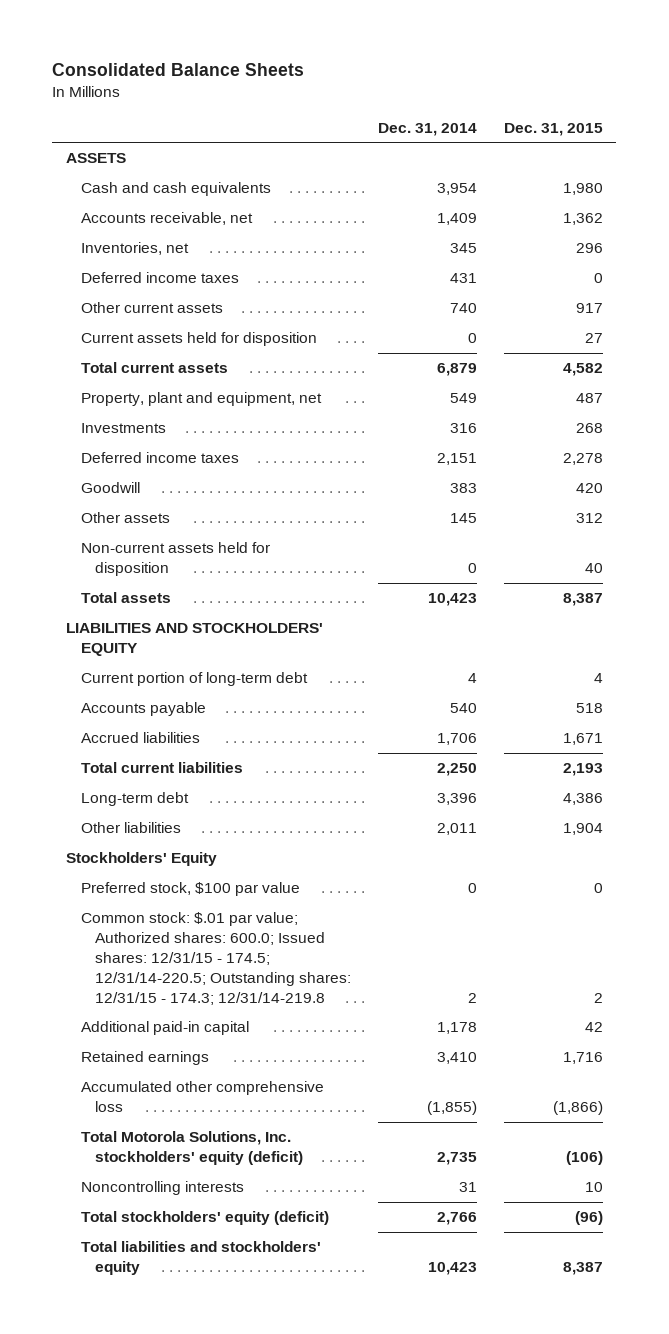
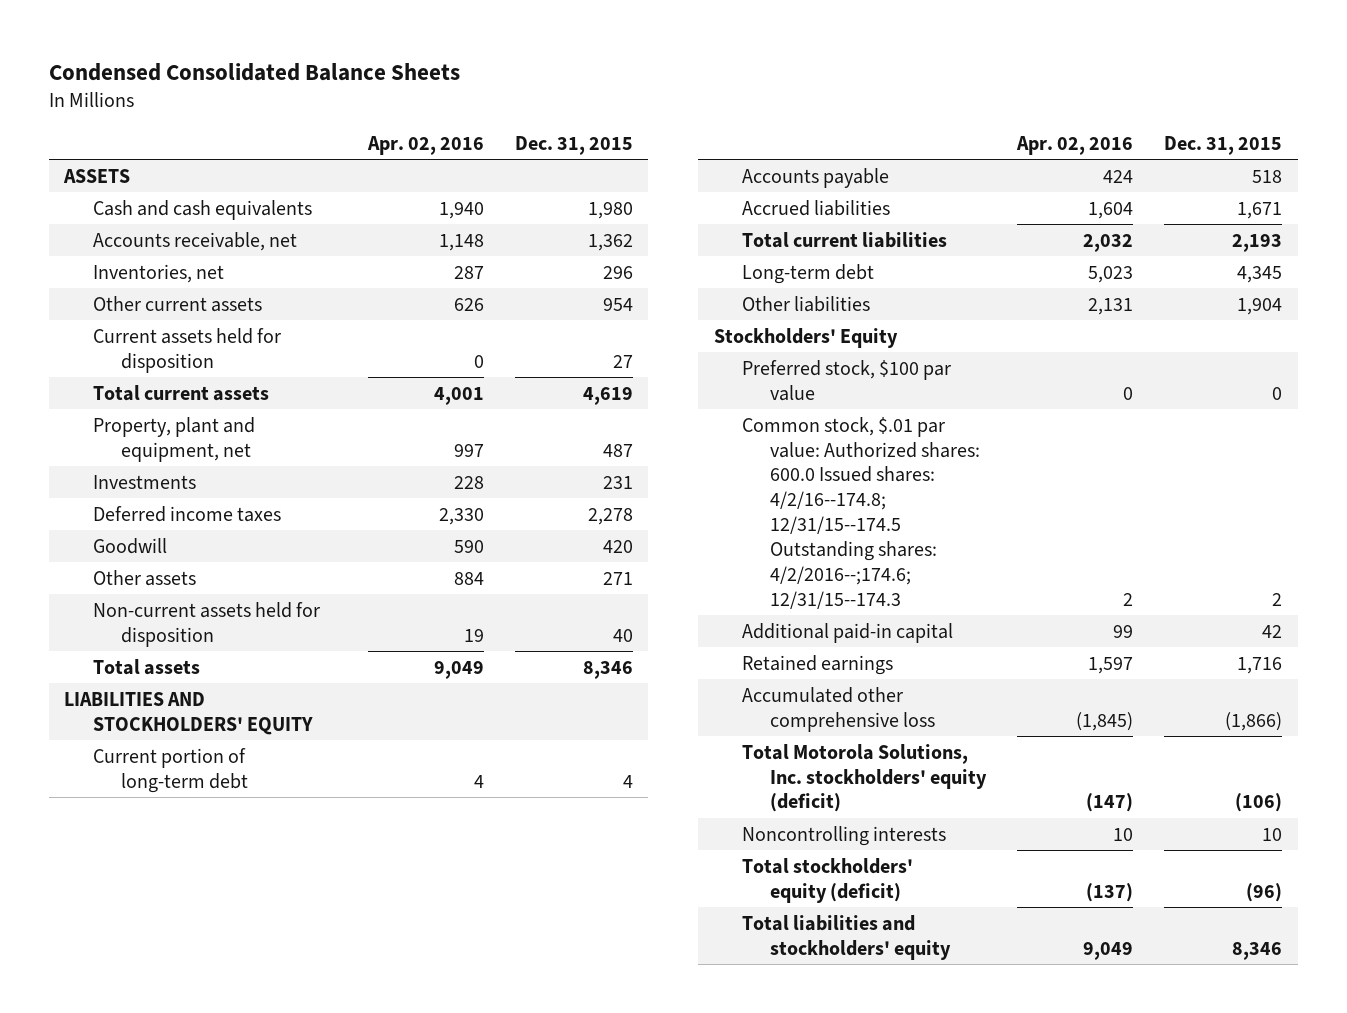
- Consolidated Balance Sheets
+ Condensed Consolidated Balance Sheets
- | Dec. 31, 2014 | Dec. 31, 2015
+ | Apr. 02, 2016 | Dec. 31, 2015
- Deferred income taxes | 431 | 0
- Other current assets | 740 | 917
+ Other current assets | 626 | 954
- Total current assets | 6,879 | 4,582
+ Total current assets | 4,001 | 4,619
- Investments | 316 | 268
+ Investments | 228 | 231
- Other assets | 145 | 312
+ Other assets | 884 | 271
- Total assets | 10,423 | 8,387
+ Total assets | 9,049 | 8,346
- Long-term debt | 3,396 | 4,386
+ Long-term debt | 5,023 | 4,345
- Common stock: $.01 par value; Authorized shares: 600.0; Issued shares: 12/31/15 - 174.5; 12/31/14-220.5; Outstanding shares: 12/31/15 - 174.3; 12/31/14-219.8 | 2 | 2
+ Common stock, $.01 par value: Authorized shares: 600.0 Issued shares: 4/2/16--174.8; 12/31/15--174.5 Outstanding shares: 4/2/2016--;174.6; 12/31/15--174.3 | 2 | 2
- Total liabilities and stockholders' equity | 10,423 | 8,387
+ Total liabilities and stockholders' equity | 9,049 | 8,346

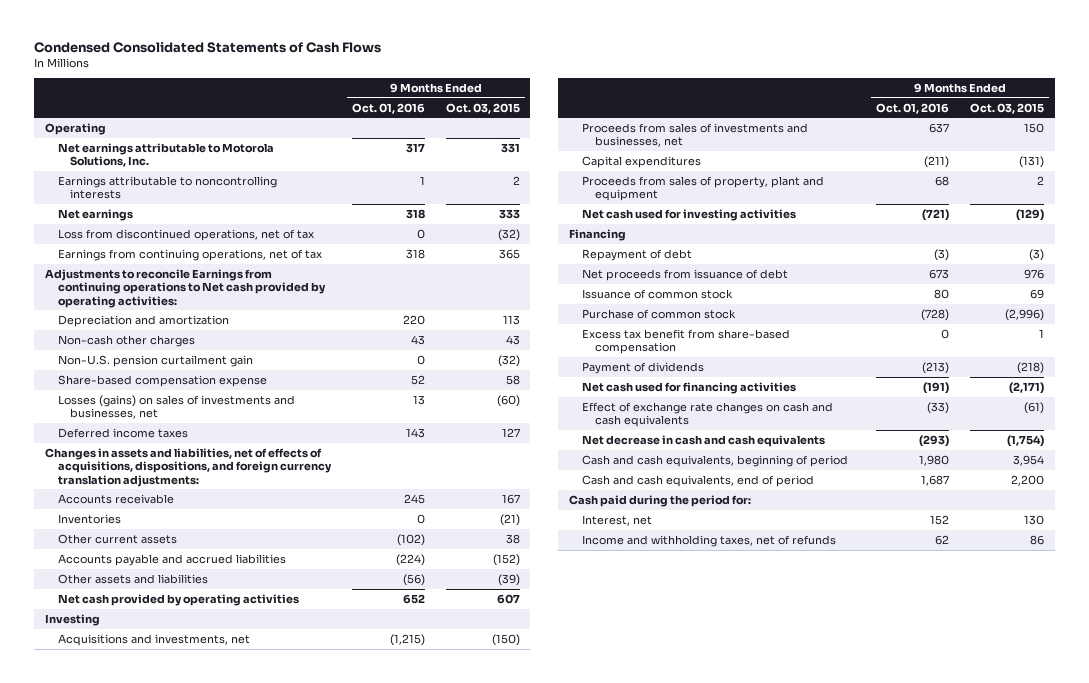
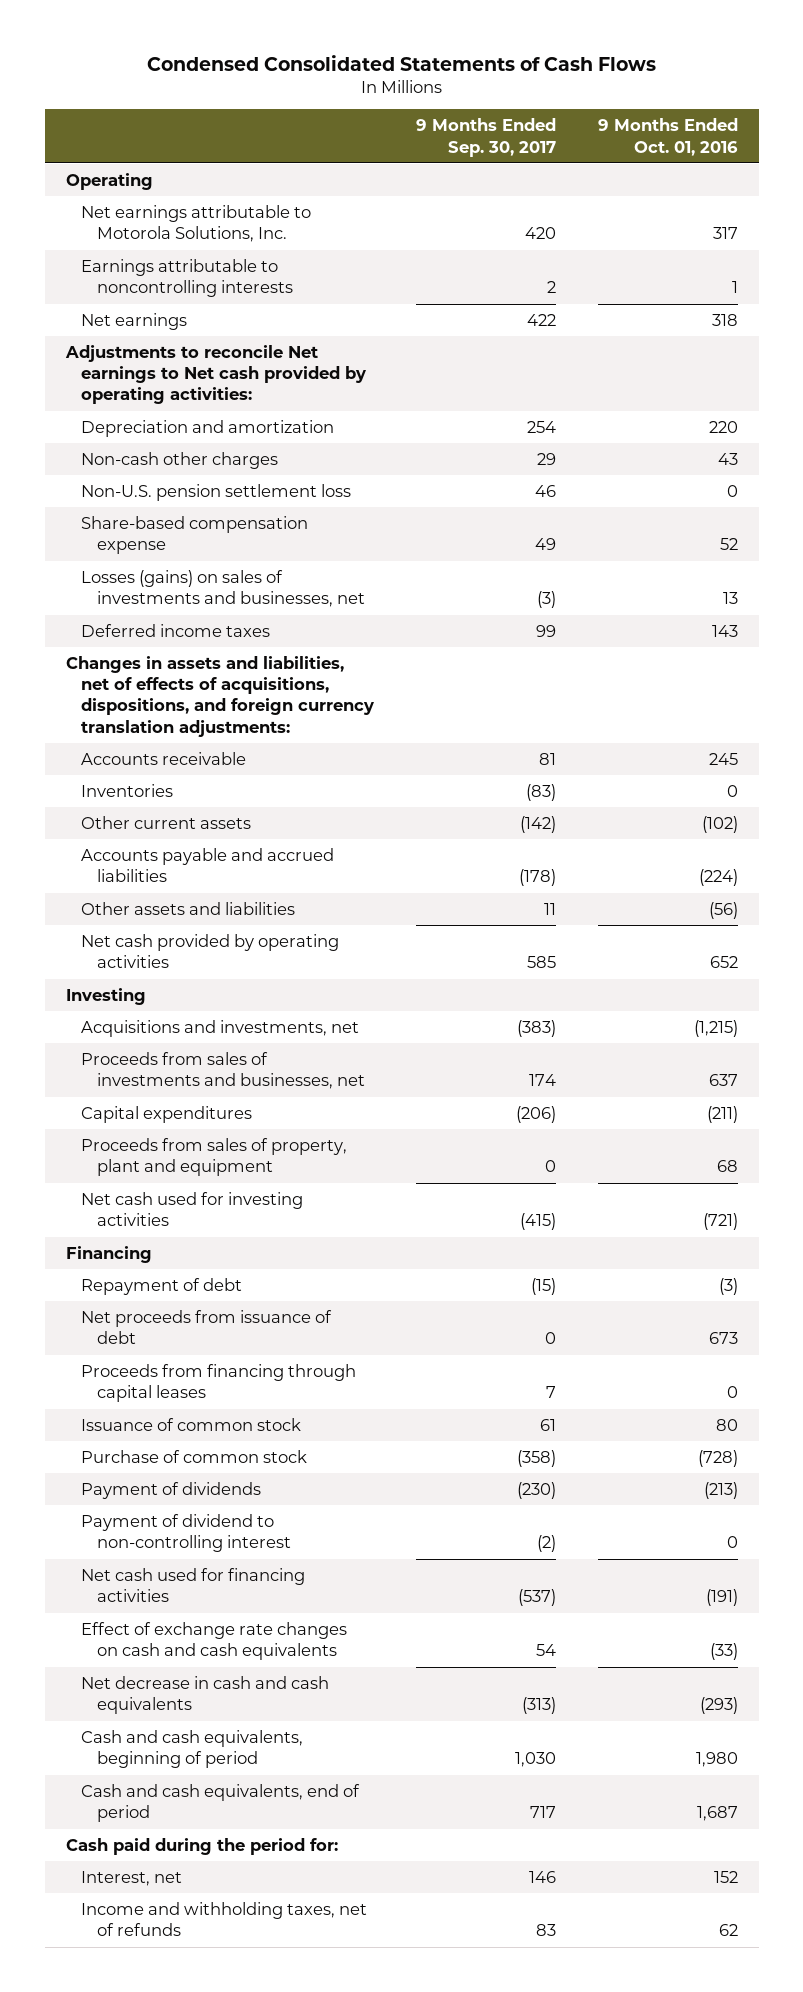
- | 9 Months Ended Oct. 01, 2016 | 9 Months Ended Oct. 03, 2015
+ | 9 Months Ended Sep. 30, 2017 | 9 Months Ended Oct. 01, 2016
- Loss from discontinued operations, net of tax | 0 | (32)
- Earnings from continuing operations, net of tax | 318 | 365
- Adjustments to reconcile Earnings from continuing operations to Net cash provided by operating activities:
+ Adjustments to reconcile Net earnings to Net cash provided by operating activities:
- Non-U.S. pension curtailment gain | 0 | (32)
+ Non-U.S. pension settlement loss | 46 | 0
+ Proceeds from financing through capital leases | 7 | 0
- Excess tax benefit from share-based compensation | 0 | 1
+ Payment of dividend to non-controlling interest | (2) | 0

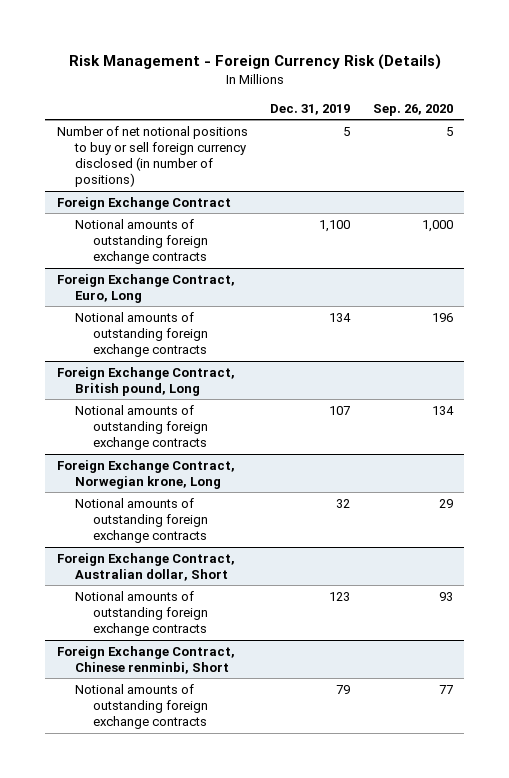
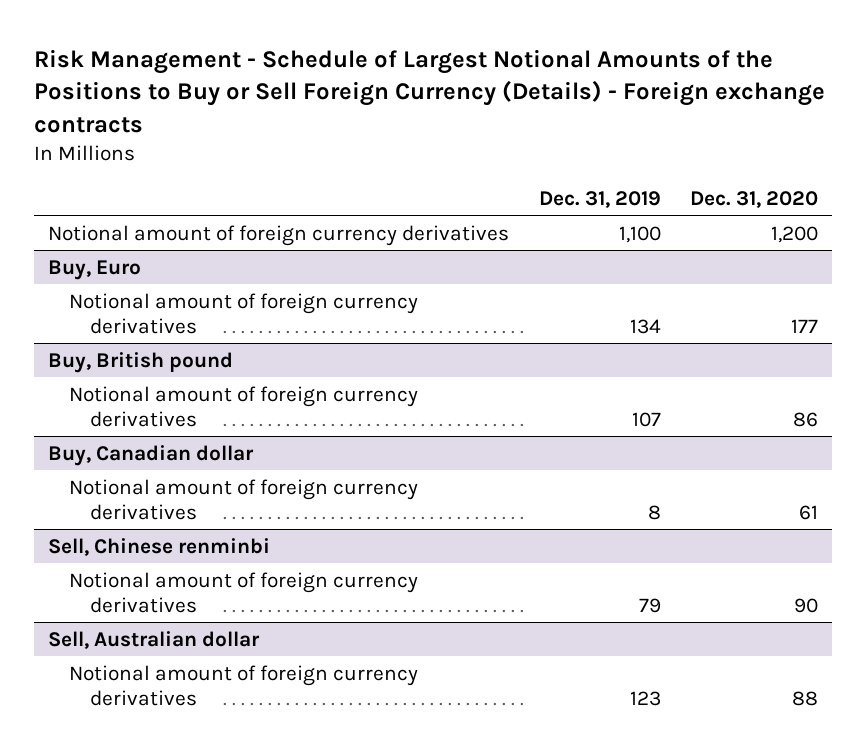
- Risk Management - Foreign Currency Risk (Details)
+ Risk Management - Schedule of Largest Notional Amounts of the Positions to Buy or Sell Foreign Currency (Details) - Foreign exchange contracts
- | Dec. 31, 2019 | Sep. 26, 2020
+ | Dec. 31, 2019 | Dec. 31, 2020
- Number of net notional positions to buy or sell foreign currency disclosed (in number of positions) | 5 | 5
- Foreign Exchange Contract
- Notional amounts of outstanding foreign exchange contracts | 1,100 | 1,000
- Foreign Exchange Contract, Euro, Long
- Notional amounts of outstanding foreign exchange contracts | 134 | 196
- Foreign Exchange Contract, British pound, Long
- Notional amounts of outstanding foreign exchange contracts | 107 | 134
- Foreign Exchange Contract, Norwegian krone, Long
- Notional amounts of outstanding foreign exchange contracts | 32 | 29
- Foreign Exchange Contract, Australian dollar, Short
- Notional amounts of outstanding foreign exchange contracts | 123 | 93
- Foreign Exchange Contract, Chinese renminbi, Short
- Notional amounts of outstanding foreign exchange contracts | 79 | 77
+ Notional amount of foreign currency derivatives | 1,100 | 1,200
+ Buy, Euro
+ Notional amount of foreign currency derivatives | 134 | 177
+ Buy, British pound
+ Notional amount of foreign currency derivatives | 107 | 86
+ Buy, Canadian dollar
+ Notional amount of foreign currency derivatives | 8 | 61
+ Sell, Chinese renminbi
+ Notional amount of foreign currency derivatives | 79 | 90
+ Sell, Australian dollar
+ Notional amount of foreign currency derivatives | 123 | 88

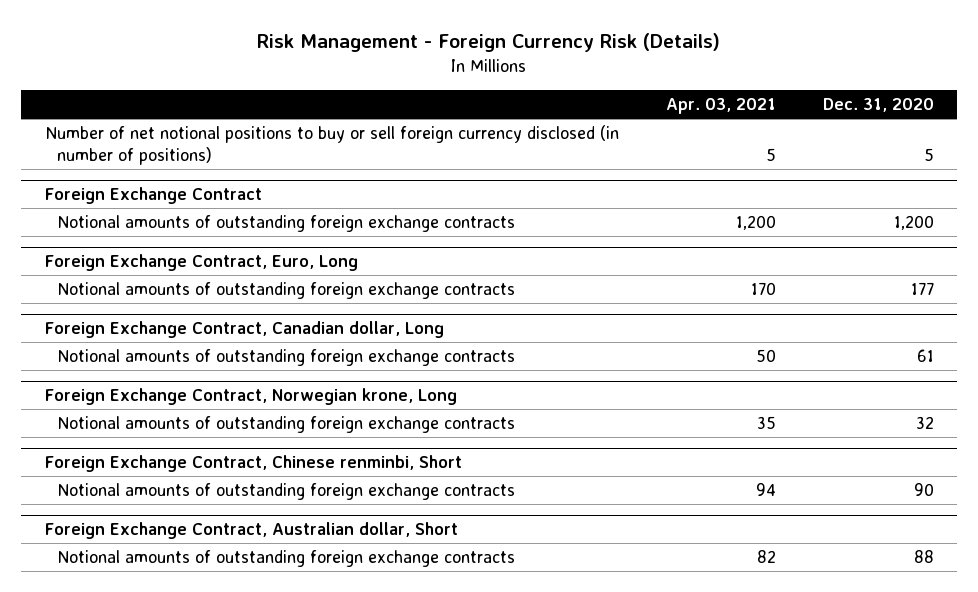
- Risk Management - Schedule of Largest Notional Amounts of the Positions to Buy or Sell Foreign Currency (Details) - Foreign exchange contracts
+ Risk Management - Foreign Currency Risk (Details)
- | Dec. 31, 2019 | Dec. 31, 2020
+ | Apr. 03, 2021 | Dec. 31, 2020
- Notional amount of foreign currency derivatives | 1,100 | 1,200
- Buy, Euro
- Notional amount of foreign currency derivatives | 134 | 177
- Buy, British pound
- Notional amount of foreign currency derivatives | 107 | 86
- Buy, Canadian dollar
- Notional amount of foreign currency derivatives | 8 | 61
- Sell, Chinese renminbi
- Notional amount of foreign currency derivatives | 79 | 90
- Sell, Australian dollar
- Notional amount of foreign currency derivatives | 123 | 88
+ Number of net notional positions to buy or sell foreign currency disclosed (in number of positions) | 5 | 5
+ Foreign Exchange Contract
+ Notional amounts of outstanding foreign exchange contracts | 1,200 | 1,200
+ Foreign Exchange Contract, Euro, Long
+ Notional amounts of outstanding foreign exchange contracts | 170 | 177
+ Foreign Exchange Contract, Canadian dollar, Long
+ Notional amounts of outstanding foreign exchange contracts | 50 | 61
+ Foreign Exchange Contract, Norwegian krone, Long
+ Notional amounts of outstanding foreign exchange contracts | 35 | 32
+ Foreign Exchange Contract, Chinese renminbi, Short
+ Notional amounts of outstanding foreign exchange contracts | 94 | 90
+ Foreign Exchange Contract, Australian dollar, Short
+ Notional amounts of outstanding foreign exchange contracts | 82 | 88

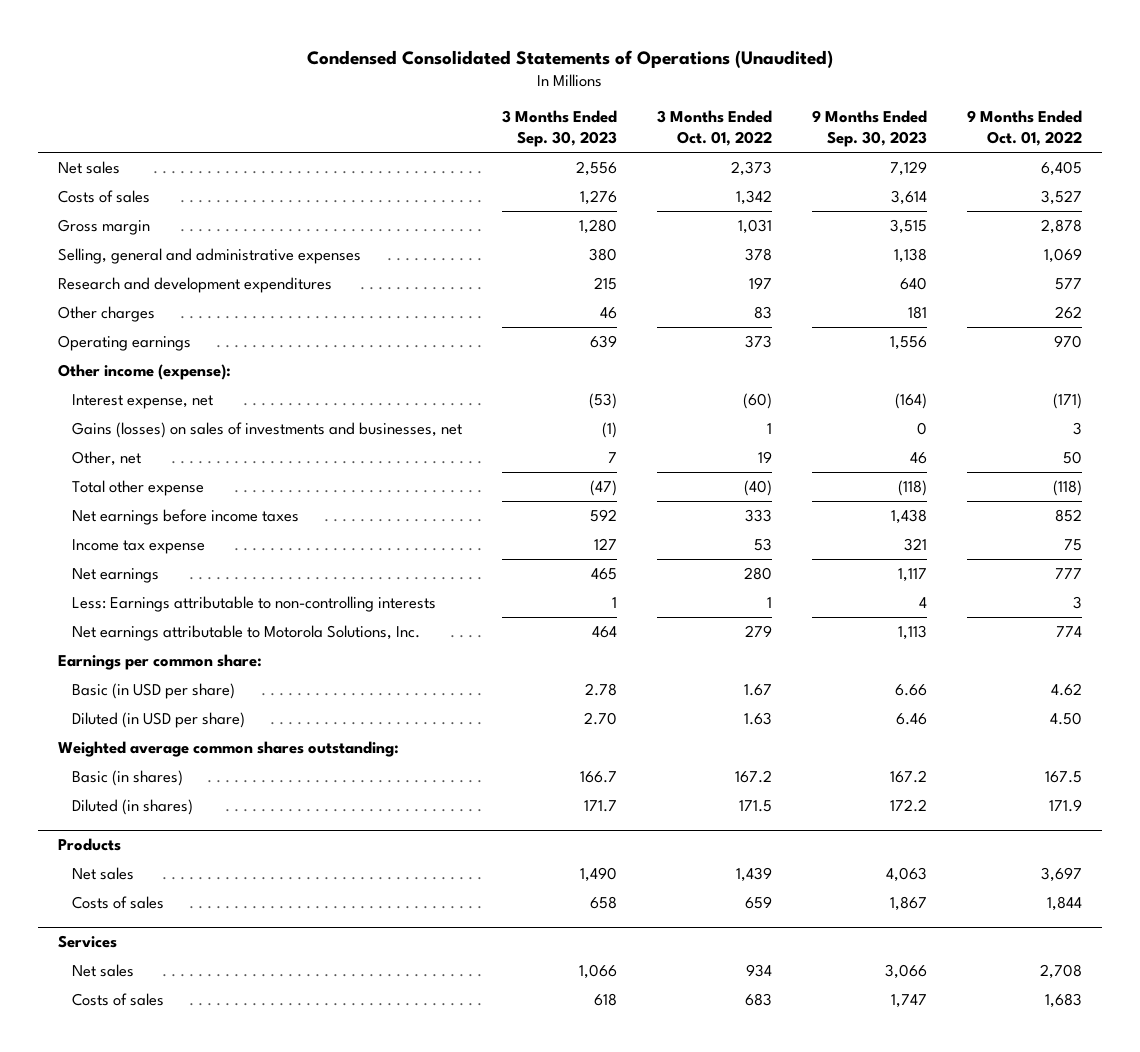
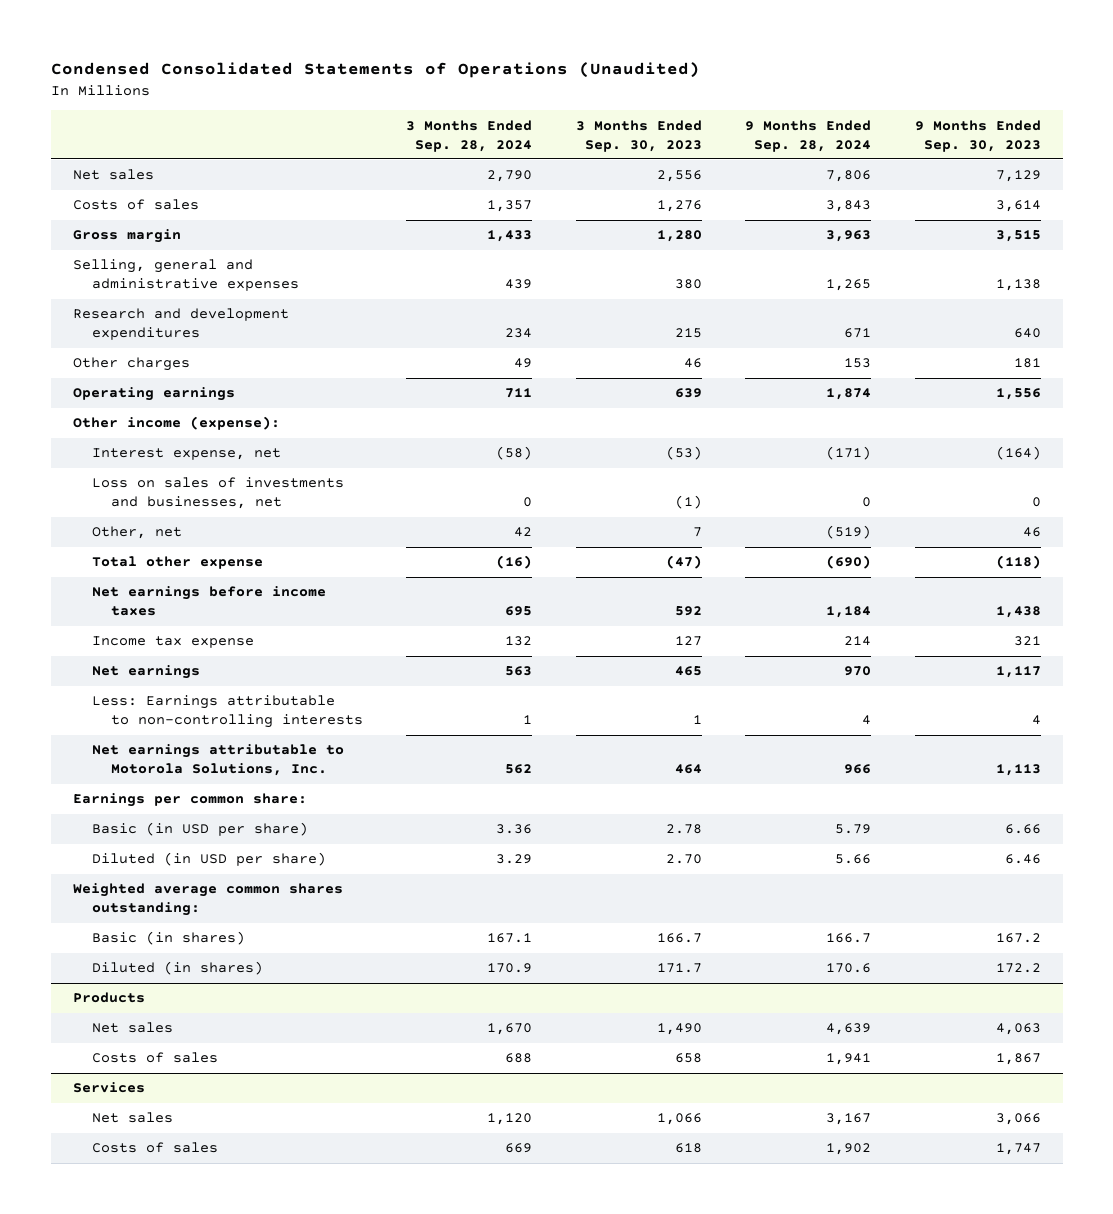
- | 3 Months Ended Sep. 30, 2023 | 3 Months Ended Oct. 01, 2022 | 9 Months Ended Sep. 30, 2023 | 9 Months Ended Oct. 01, 2022
+ | 3 Months Ended Sep. 28, 2024 | 3 Months Ended Sep. 30, 2023 | 9 Months Ended Sep. 28, 2024 | 9 Months Ended Sep. 30, 2023
- Gains (losses) on sales of investments and businesses, net | (1) | 1 | 0 | 3
+ Loss on sales of investments and businesses, net | 0 | (1) | 0 | 0

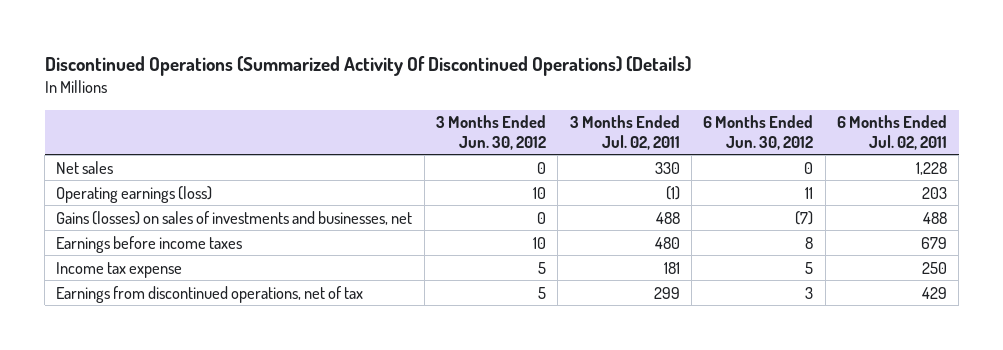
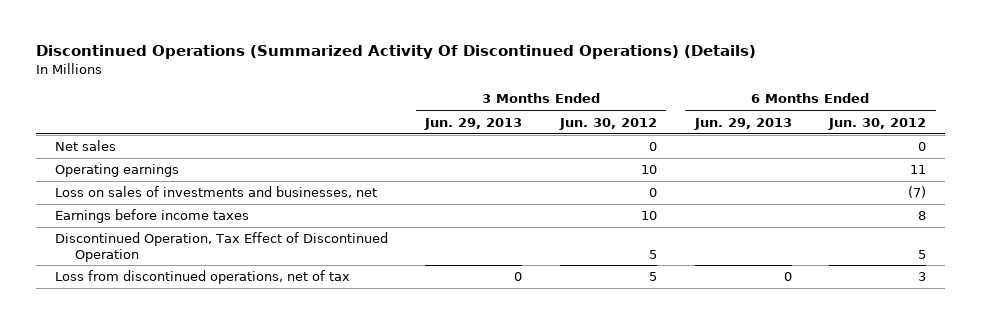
- | 3 Months Ended Jun. 30, 2012 | 3 Months Ended Jul. 02, 2011 | 6 Months Ended Jun. 30, 2012 | 6 Months Ended Jul. 02, 2011
+ | 3 Months Ended Jun. 29, 2013 | 3 Months Ended Jun. 30, 2012 | 6 Months Ended Jun. 29, 2013 | 6 Months Ended Jun. 30, 2012
- Operating earnings (loss) | 10 | (1) | 11 | 203
- Gains (losses) on sales of investments and businesses, net | 0 | 488 | (7) | 488
+ Operating earnings | | 10 | | 11
+ Loss on sales of investments and businesses, net | | 0 | | (7)
- Income tax expense | 5 | 181 | 5 | 250
- Earnings from discontinued operations, net of tax | 5 | 299 | 3 | 429
+ Discontinued Operation, Tax Effect of Discontinued Operation | | 5 | | 5
+ Loss from discontinued operations, net of tax | 0 | 5 | 0 | 3

